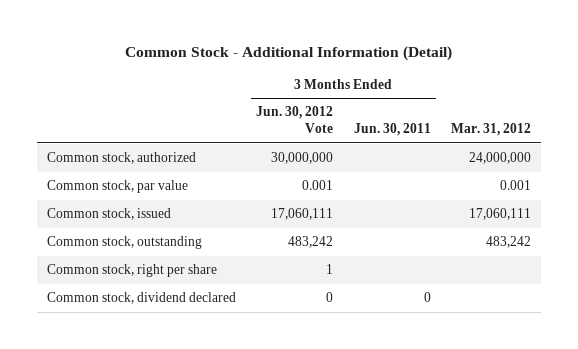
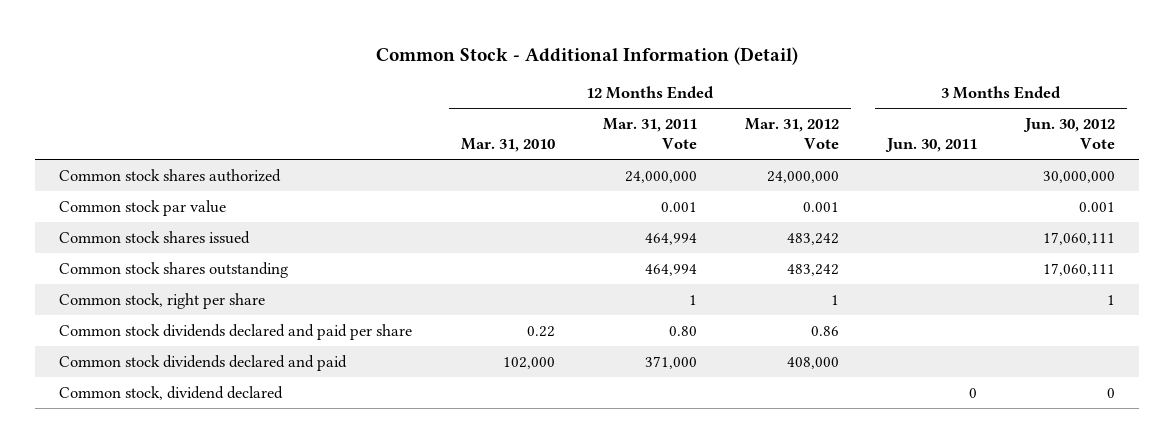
- | 3 Months Ended Jun. 30, 2012 Vote | 3 Months Ended Jun. 30, 2011 | Mar. 31, 2012
+ | 12 Months Ended Mar. 31, 2010 | 12 Months Ended Mar. 31, 2011 Vote | 12 Months Ended Mar. 31, 2012 Vote | 3 Months Ended Jun. 30, 2011 | 3 Months Ended Jun. 30, 2012 Vote
- Common stock, authorized | 30,000,000 | | 24,000,000
- Common stock, par value | 0.001 | | 0.001
- Common stock, issued | 17,060,111 | | 17,060,111
- Common stock, outstanding | 483,242 | | 483,242
+ Common stock shares authorized | | 24,000,000 | 24,000,000 | | 30,000,000
+ Common stock par value | | 0.001 | 0.001 | | 0.001
+ Common stock shares issued | | 464,994 | 483,242 | | 17,060,111
+ Common stock shares outstanding | | 464,994 | 483,242 | | 17,060,111
+ Common stock dividends declared and paid per share | 0.22 | 0.80 | 0.86 | |
+ Common stock dividends declared and paid | 102,000 | 371,000 | 408,000 | |

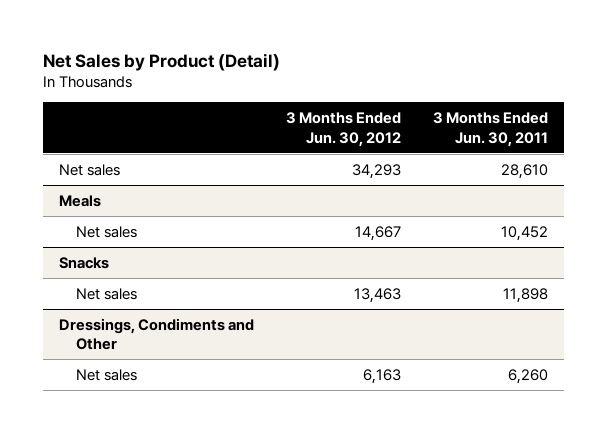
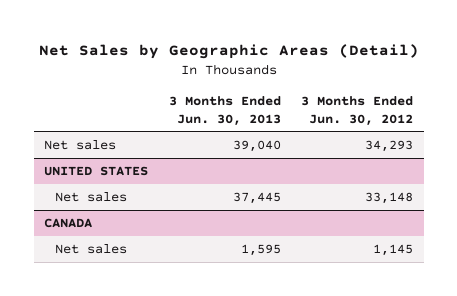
- Net Sales by Product (Detail)
+ Net Sales by Geographic Areas (Detail)
- | 3 Months Ended Jun. 30, 2012 | 3 Months Ended Jun. 30, 2011
+ | 3 Months Ended Jun. 30, 2013 | 3 Months Ended Jun. 30, 2012
- Meals
- Net sales | 14,667 | 10,452
- Snacks
- Net sales | 13,463 | 11,898
- Dressings, Condiments and Other
- Net sales | 6,163 | 6,260
+ UNITED STATES
+ Net sales | 37,445 | 33,148
+ CANADA
+ Net sales | 1,595 | 1,145

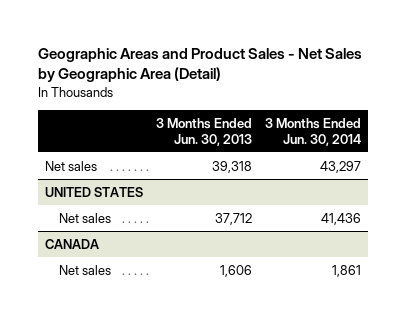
- Net Sales by Geographic Areas (Detail)
+ Geographic Areas and Product Sales - Net Sales by Geographic Area (Detail)
- | 3 Months Ended Jun. 30, 2013 | 3 Months Ended Jun. 30, 2012
+ | 3 Months Ended Jun. 30, 2013 | 3 Months Ended Jun. 30, 2014
- Net sales | 39,040 | 34,293
+ Net sales | 39,318 | 43,297
@ UNITED STATES
- Net sales | 37,445 | 33,148
+ Net sales | 37,712 | 41,436
@ CANADA
- Net sales | 1,595 | 1,145
+ Net sales | 1,606 | 1,861

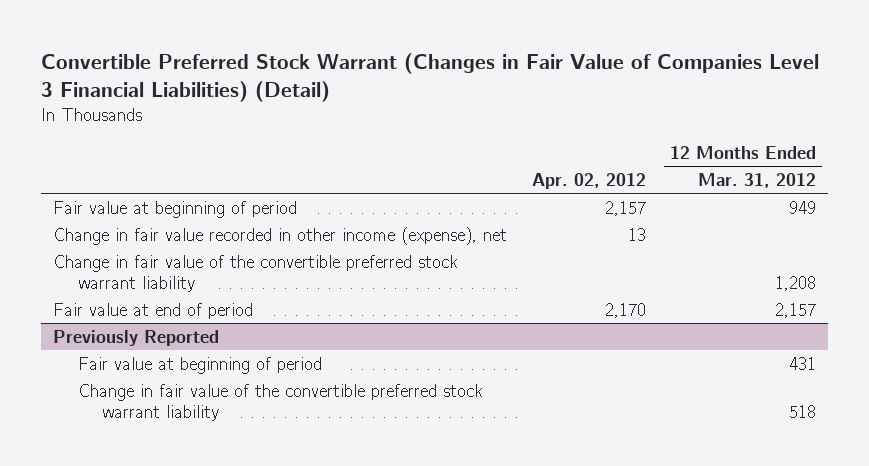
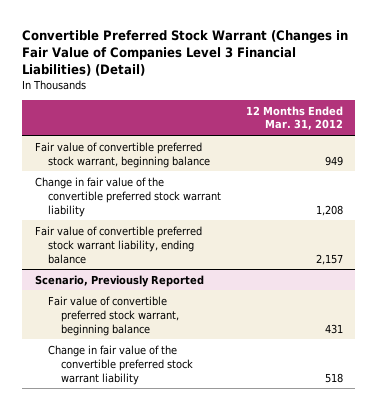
- | Apr. 02, 2012 | 12 Months Ended Mar. 31, 2012
+ | 12 Months Ended Mar. 31, 2012
- Fair value at beginning of period | 2,157 | 949
- Change in fair value recorded in other income (expense), net | 13 |
+ Fair value of convertible preferred stock warrant, beginning balance | 949
- Fair value at end of period | 2,170 | 2,157
- Previously Reported
- Fair value at beginning of period | | 431
+ Fair value of convertible preferred stock warrant liability, ending balance | 2,157
+ Scenario, Previously Reported
+ Fair value of convertible preferred stock warrant, beginning balance | 431

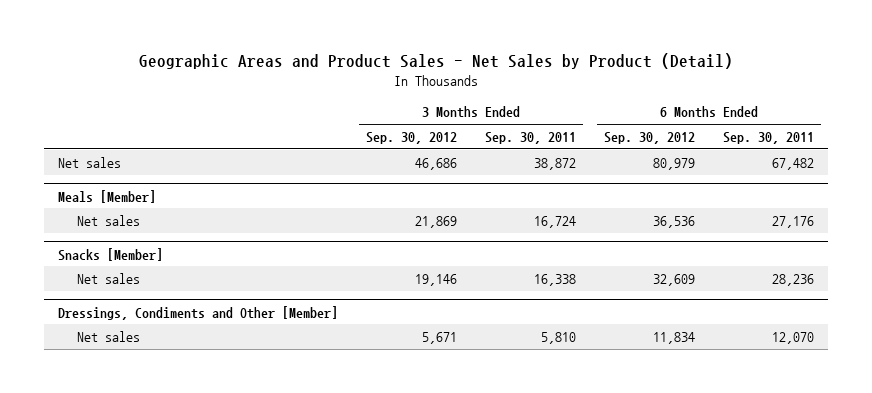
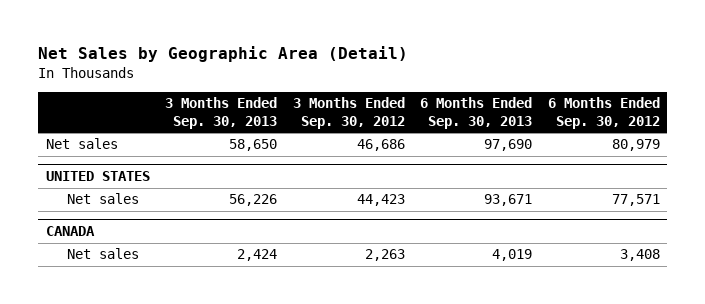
- Geographic Areas and Product Sales - Net Sales by Product (Detail)
+ Net Sales by Geographic Area (Detail)
- | 3 Months Ended Sep. 30, 2012 | 3 Months Ended Sep. 30, 2011 | 6 Months Ended Sep. 30, 2012 | 6 Months Ended Sep. 30, 2011
+ | 3 Months Ended Sep. 30, 2013 | 3 Months Ended Sep. 30, 2012 | 6 Months Ended Sep. 30, 2013 | 6 Months Ended Sep. 30, 2012
- Meals [Member]
- Net sales | 21,869 | 16,724 | 36,536 | 27,176
- Snacks [Member]
- Net sales | 19,146 | 16,338 | 32,609 | 28,236
- Dressings, Condiments and Other [Member]
- Net sales | 5,671 | 5,810 | 11,834 | 12,070
+ UNITED STATES
+ Net sales | 56,226 | 44,423 | 93,671 | 77,571
+ CANADA
+ Net sales | 2,424 | 2,263 | 4,019 | 3,408

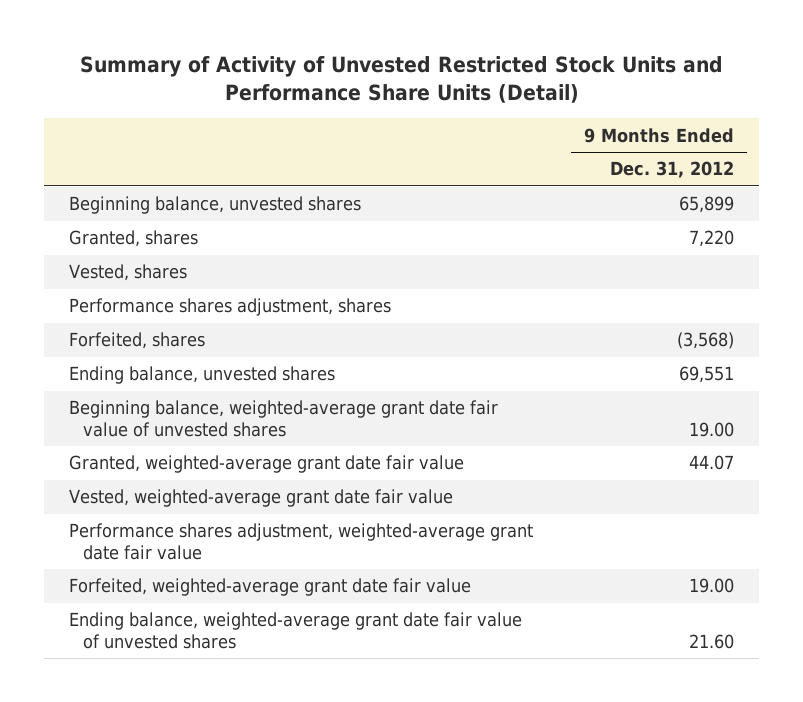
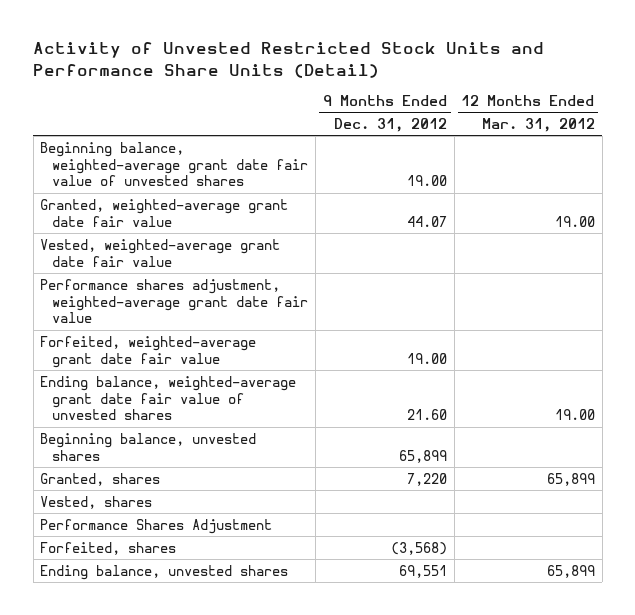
- Summary of Activity of Unvested Restricted Stock Units and Performance Share Units (Detail)
+ Activity of Unvested Restricted Stock Units and Performance Share Units (Detail)
- | 9 Months Ended Dec. 31, 2012
+ | 9 Months Ended Dec. 31, 2012 | 12 Months Ended Mar. 31, 2012
- Performance shares adjustment, shares
moved down: Beginning balance, unvested shares | 65,899 |
moved down: Granted, shares | 7,220 | 65,899
moved down: Vested, shares
+ Performance Shares Adjustment
moved down: Forfeited, shares | (3,568) |
moved down: Ending balance, unvested shares | 69,551 | 65,899

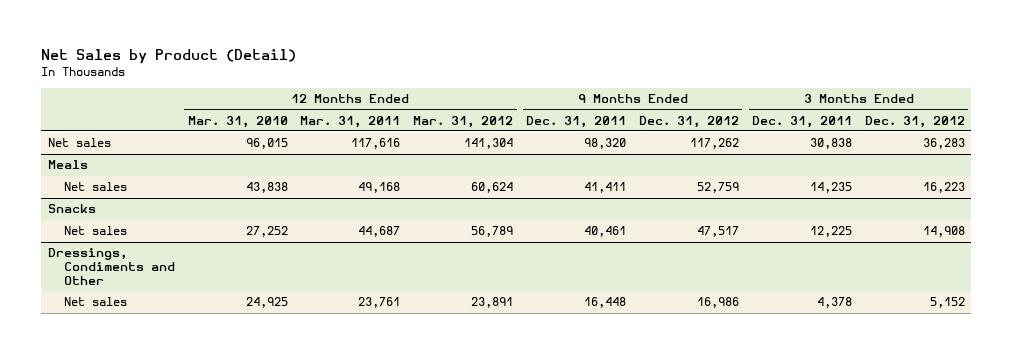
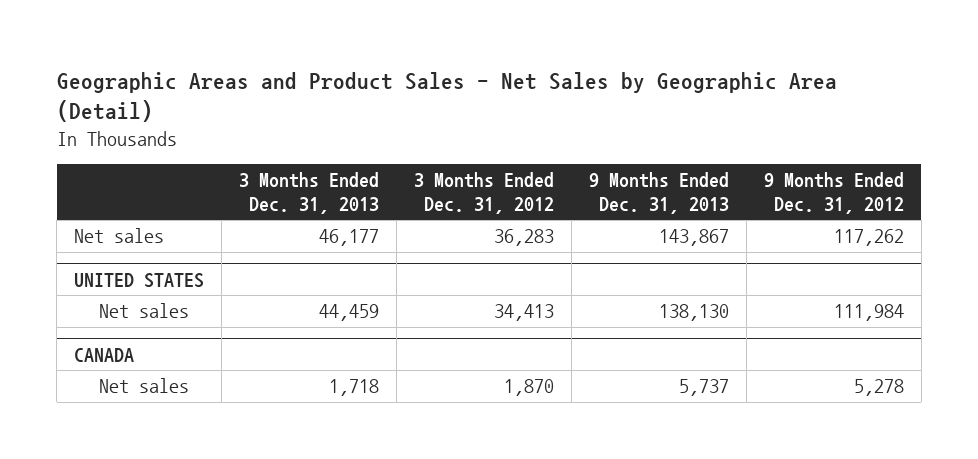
- Net Sales by Product (Detail)
+ Geographic Areas and Product Sales - Net Sales by Geographic Area (Detail)
- | 12 Months Ended Mar. 31, 2010 | 12 Months Ended Mar. 31, 2011 | 12 Months Ended Mar. 31, 2012 | 9 Months Ended Dec. 31, 2011 | 9 Months Ended Dec. 31, 2012 | 3 Months Ended Dec. 31, 2011 | 3 Months Ended Dec. 31, 2012
+ | 3 Months Ended Dec. 31, 2013 | 3 Months Ended Dec. 31, 2012 | 9 Months Ended Dec. 31, 2013 | 9 Months Ended Dec. 31, 2012
- Meals
- Net sales | 43,838 | 49,168 | 60,624 | 41,411 | 52,759 | 14,235 | 16,223
- Snacks
- Net sales | 27,252 | 44,687 | 56,789 | 40,461 | 47,517 | 12,225 | 14,908
- Dressings, Condiments and Other
- Net sales | 24,925 | 23,761 | 23,891 | 16,448 | 16,986 | 4,378 | 5,152
+ UNITED STATES
+ Net sales | 44,459 | 34,413 | 138,130 | 111,984
+ CANADA
+ Net sales | 1,718 | 1,870 | 5,737 | 5,278

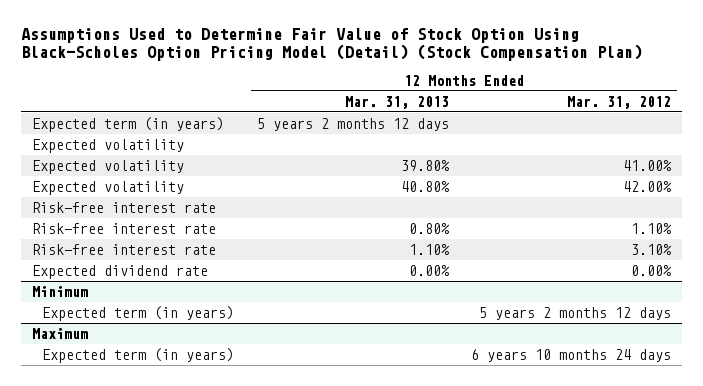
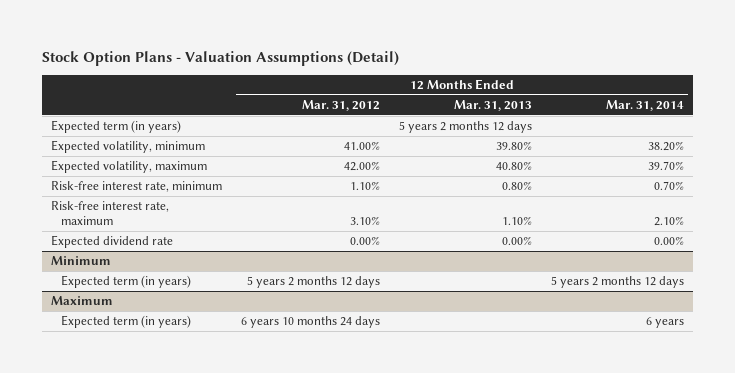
- Assumptions Used to Determine Fair Value of Stock Option Using Black-Scholes Option Pricing Model (Detail) (Stock Compensation Plan)
+ Stock Option Plans - Valuation Assumptions (Detail)
- | 12 Months Ended Mar. 31, 2013 | 12 Months Ended Mar. 31, 2012
+ | 12 Months Ended Mar. 31, 2012 | 12 Months Ended Mar. 31, 2013 | 12 Months Ended Mar. 31, 2014
- Expected volatility
- Expected volatility | 39.80% | 41.00%
- Expected volatility | 40.80% | 42.00%
- Risk-free interest rate
- Risk-free interest rate | 0.80% | 1.10%
- Risk-free interest rate | 1.10% | 3.10%
+ Expected volatility, minimum | 41.00% | 39.80% | 38.20%
+ Expected volatility, maximum | 42.00% | 40.80% | 39.70%
+ Risk-free interest rate, minimum | 1.10% | 0.80% | 0.70%
+ Risk-free interest rate, maximum | 3.10% | 1.10% | 2.10%

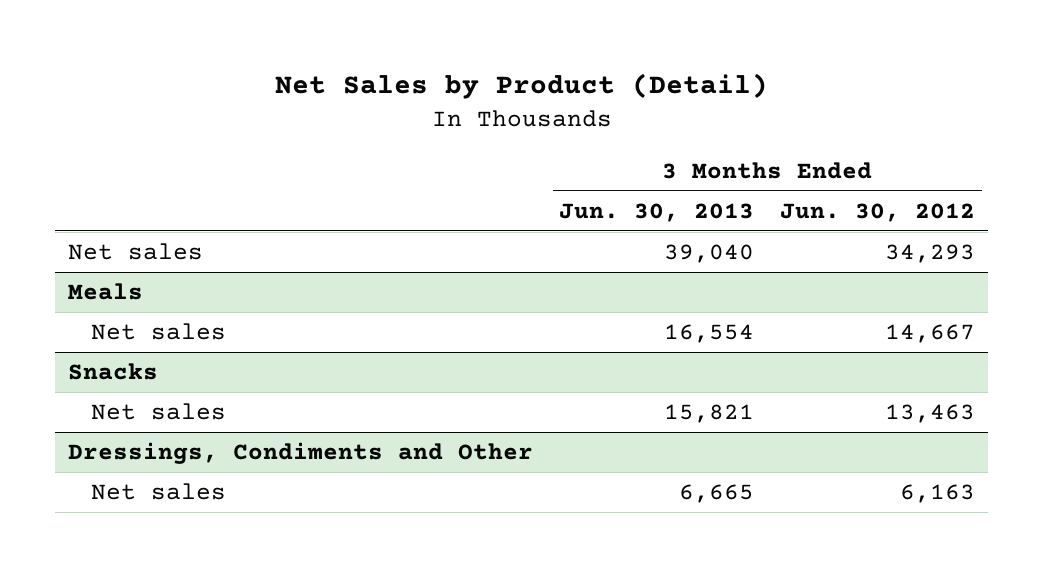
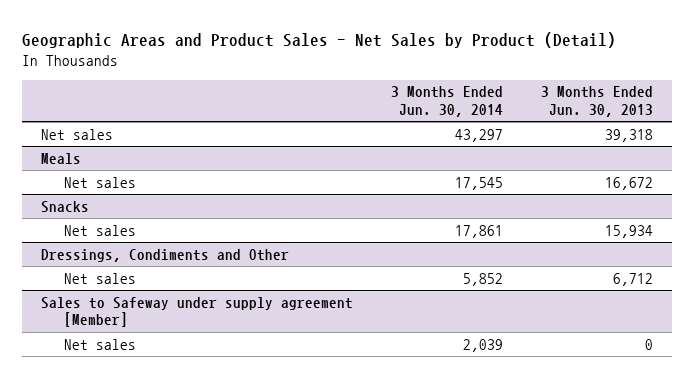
- Net Sales by Product (Detail)
+ Geographic Areas and Product Sales - Net Sales by Product (Detail)
- | 3 Months Ended Jun. 30, 2013 | 3 Months Ended Jun. 30, 2012
+ | 3 Months Ended Jun. 30, 2014 | 3 Months Ended Jun. 30, 2013
- Net sales | 39,040 | 34,293
+ Net sales | 43,297 | 39,318
@ Meals
- Net sales | 16,554 | 14,667
+ Net sales | 17,545 | 16,672
@ Snacks
- Net sales | 15,821 | 13,463
+ Net sales | 17,861 | 15,934
@ Dressings, Condiments and Other
- Net sales | 6,665 | 6,163
+ Net sales | 5,852 | 6,712
+ Sales to Safeway under supply agreement [Member]
+ Net sales | 2,039 | 0

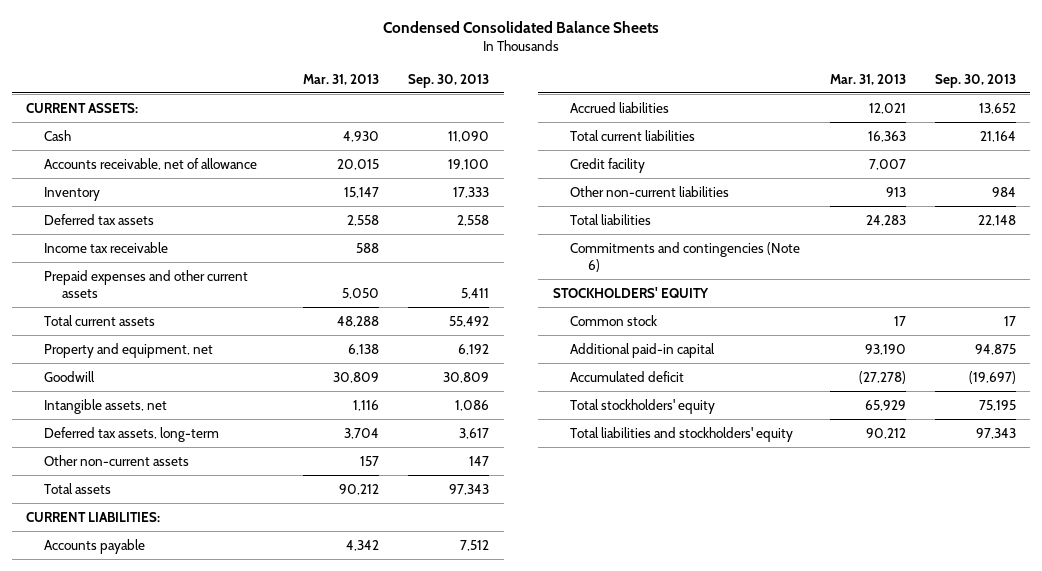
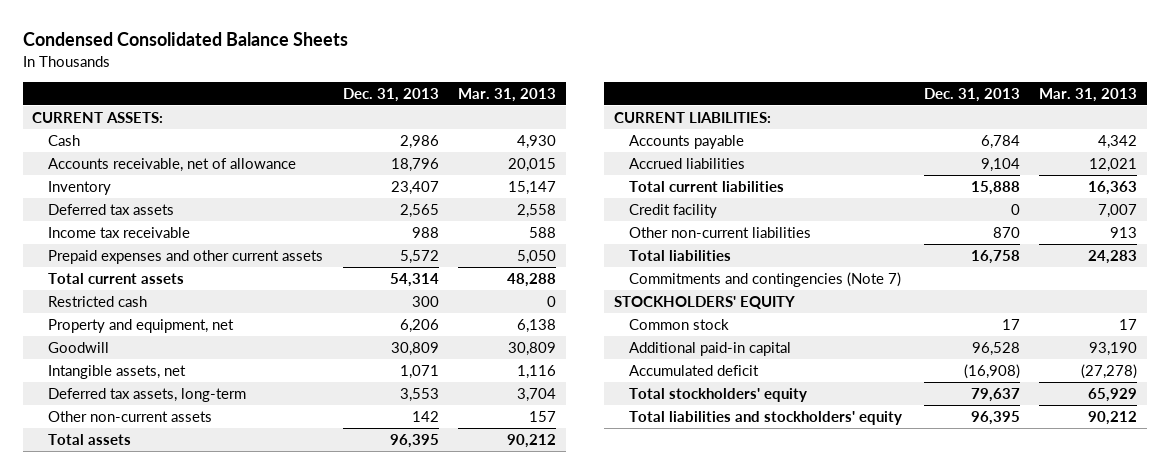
- | Mar. 31, 2013 | Sep. 30, 2013
+ | Dec. 31, 2013 | Mar. 31, 2013
+ Restricted cash | 300 | 0
- Commitments and contingencies (Note 6)
+ Commitments and contingencies (Note 7)

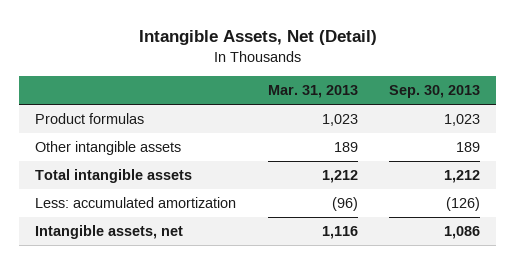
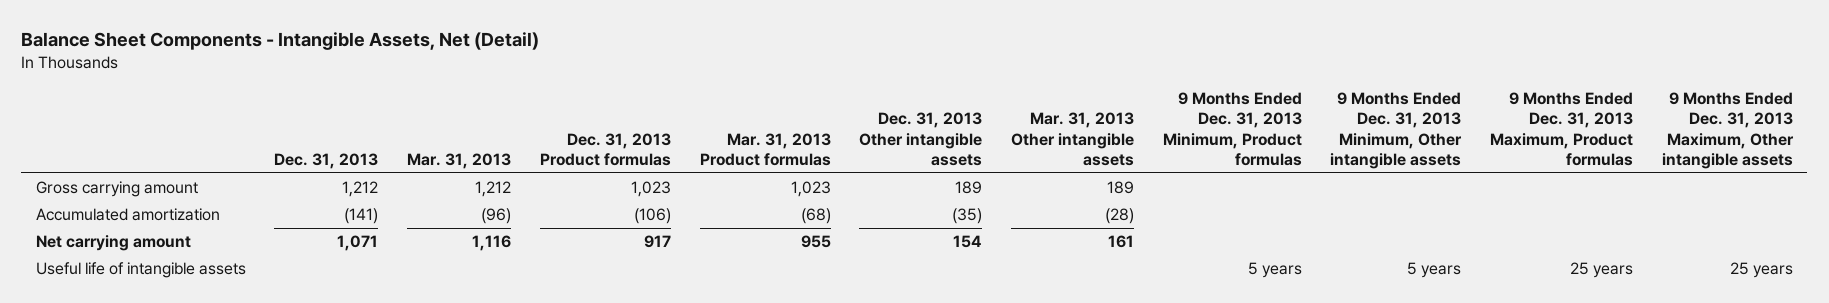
- Intangible Assets, Net (Detail)
+ Balance Sheet Components - Intangible Assets, Net (Detail)
- | Mar. 31, 2013 | Sep. 30, 2013
+ | Dec. 31, 2013 | Mar. 31, 2013 | Dec. 31, 2013 Product formulas | Mar. 31, 2013 Product formulas | Dec. 31, 2013 Other intangible assets | Mar. 31, 2013 Other intangible assets | 9 Months Ended Dec. 31, 2013 Minimum, Product formulas | 9 Months Ended Dec. 31, 2013 Minimum, Other intangible assets | 9 Months Ended Dec. 31, 2013 Maximum, Product formulas | 9 Months Ended Dec. 31, 2013 Maximum, Other intangible assets
- Product formulas | 1,023 | 1,023
- Other intangible assets | 189 | 189
- Total intangible assets | 1,212 | 1,212
- Less: accumulated amortization | (96) | (126)
- Intangible assets, net | 1,116 | 1,086
+ Gross carrying amount | 1,212 | 1,212 | 1,023 | 1,023 | 189 | 189 | | | |
+ Accumulated amortization | (141) | (96) | (106) | (68) | (35) | (28) | | | |
+ Net carrying amount | 1,071 | 1,116 | 917 | 955 | 154 | 161 | | | |
+ Useful life of intangible assets | | | | | | | 5 years | 5 years | 25 years | 25 years

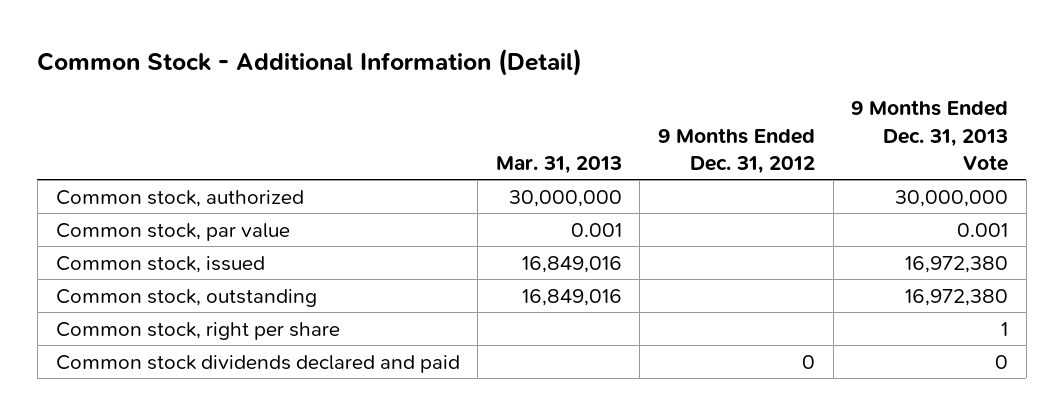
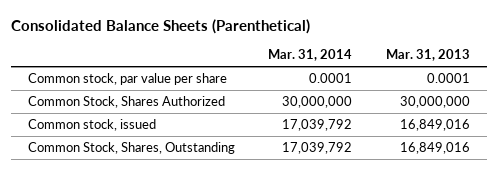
- Common Stock - Additional Information (Detail)
+ Consolidated Balance Sheets (Parenthetical)
- | Mar. 31, 2013 | 9 Months Ended Dec. 31, 2012 | 9 Months Ended Dec. 31, 2013 Vote
+ | Mar. 31, 2014 | Mar. 31, 2013
- Common stock, authorized | 30,000,000 | | 30,000,000
- Common stock, par value | 0.001 | | 0.001
+ Common stock, par value per share | 0.0001 | 0.0001
+ Common Stock, Shares Authorized | 30,000,000 | 30,000,000
- Common stock, outstanding | 16,849,016 | | 16,972,380
- Common stock, right per share | | | 1
- Common stock dividends declared and paid | | 0 | 0
+ Common Stock, Shares, Outstanding | 17,039,792 | 16,849,016

